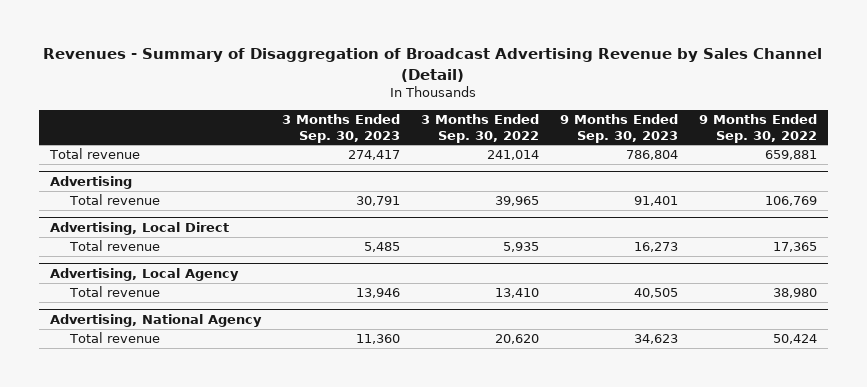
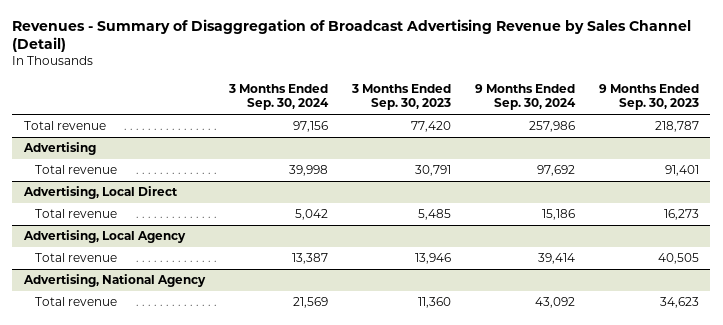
- | 3 Months Ended Sep. 30, 2023 | 3 Months Ended Sep. 30, 2022 | 9 Months Ended Sep. 30, 2023 | 9 Months Ended Sep. 30, 2022
+ | 3 Months Ended Sep. 30, 2024 | 3 Months Ended Sep. 30, 2023 | 9 Months Ended Sep. 30, 2024 | 9 Months Ended Sep. 30, 2023
- Total revenue | 274,417 | 241,014 | 786,804 | 659,881
+ Total revenue | 97,156 | 77,420 | 257,986 | 218,787

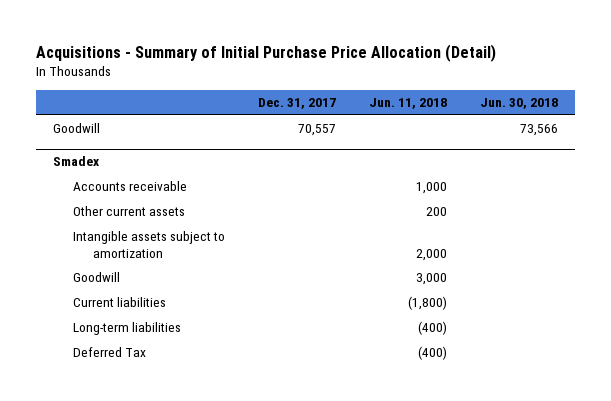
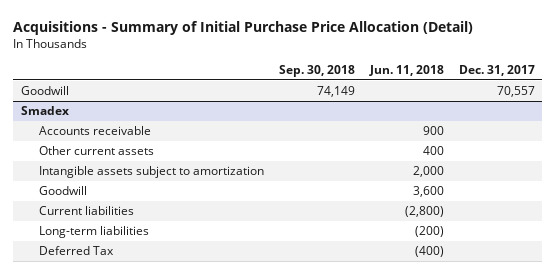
- | Dec. 31, 2017 | Jun. 11, 2018 | Jun. 30, 2018
+ | Sep. 30, 2018 | Jun. 11, 2018 | Dec. 31, 2017
@ Smadex
- Accounts receivable | | 1,000 |
- Other current assets | | 200 |
+ Accounts receivable | | 900 |
+ Other current assets | | 400 |
- Goodwill | | 3,000 |
- Current liabilities | | (1,800) |
- Long-term liabilities | | (400) |
+ Goodwill | | 3,600 |
+ Current liabilities | | (2,800) |
+ Long-term liabilities | | (200) |

